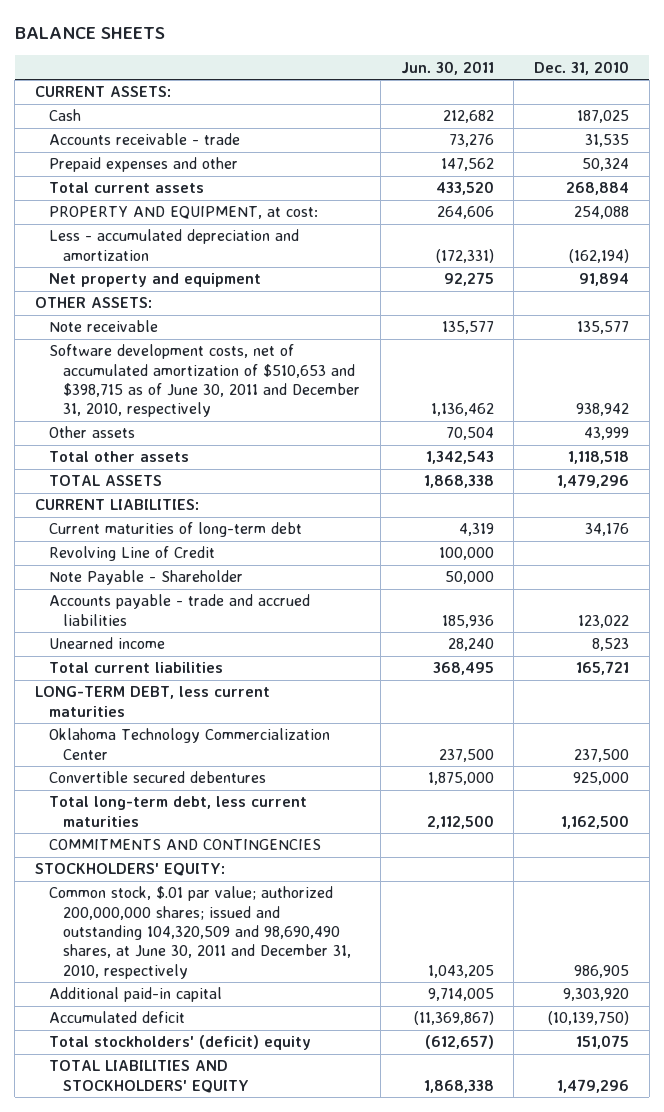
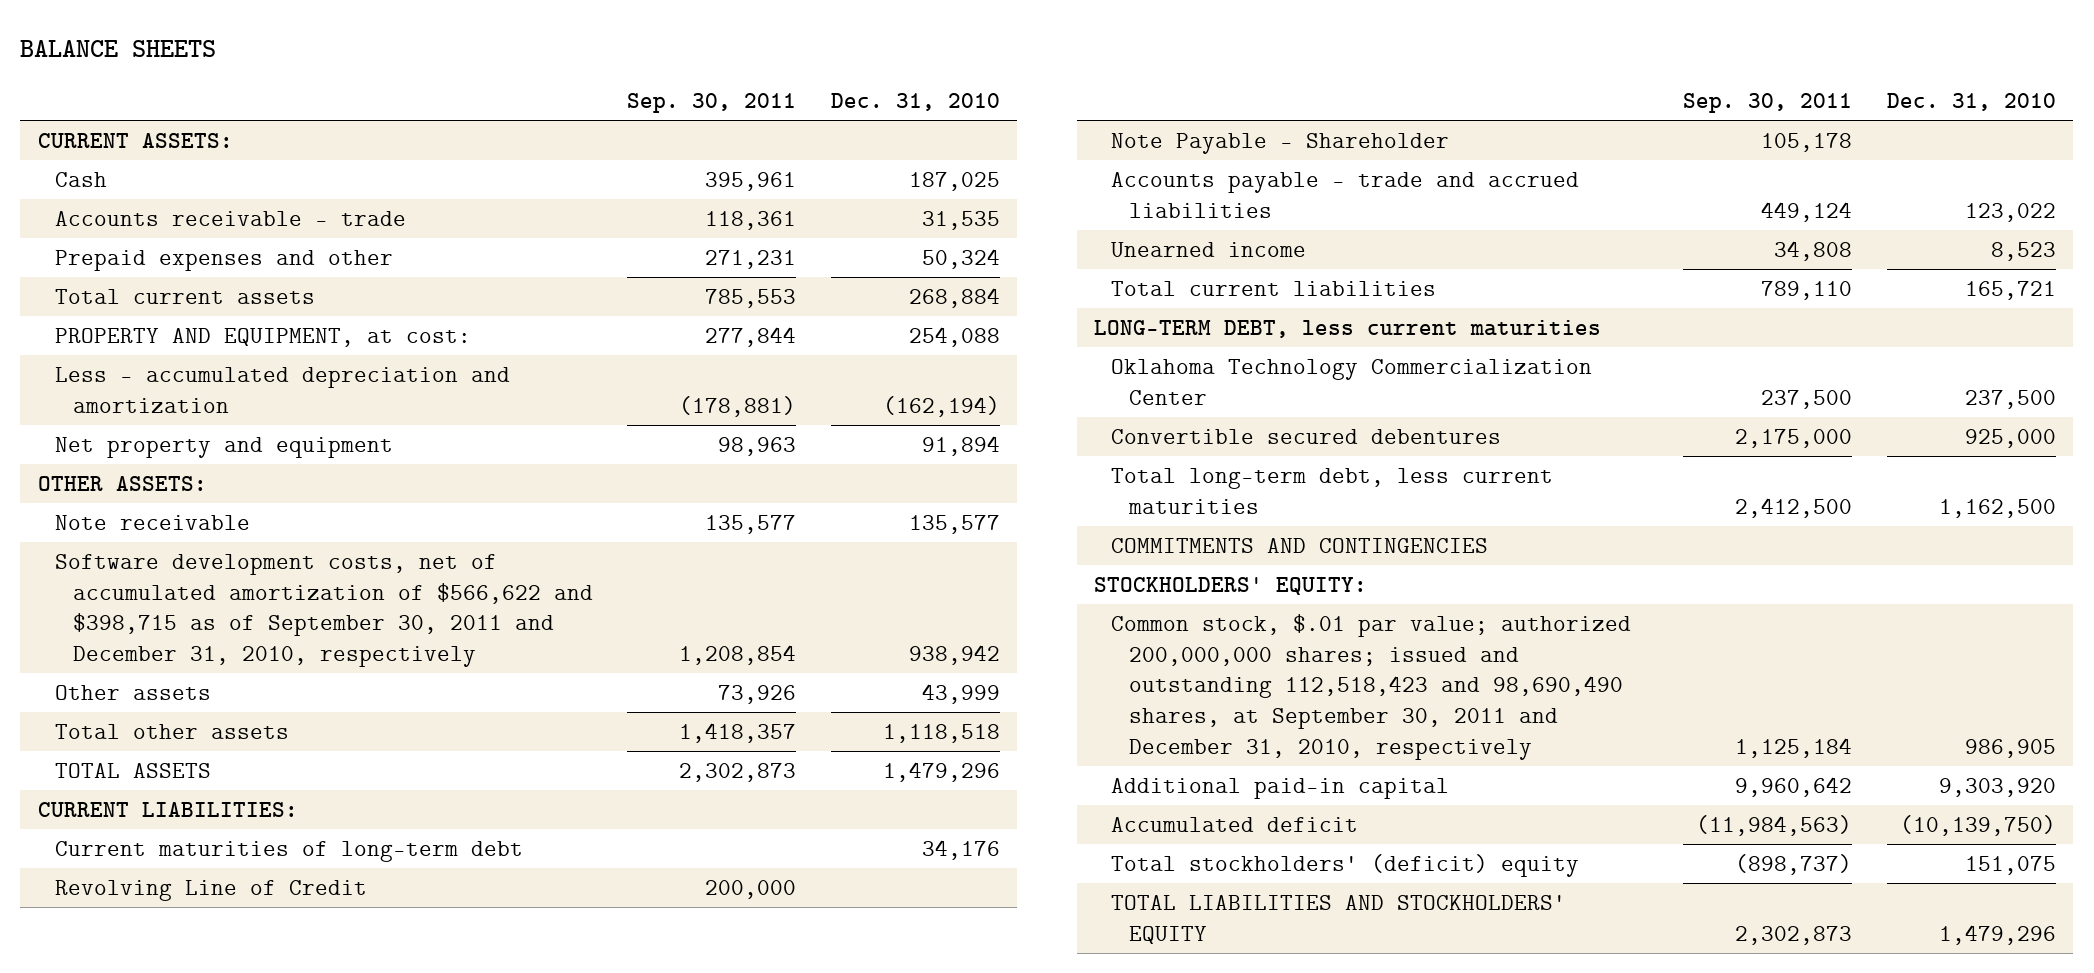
- | Jun. 30, 2011 | Dec. 31, 2010
+ | Sep. 30, 2011 | Dec. 31, 2010
- Software development costs, net of accumulated amortization of $510,653 and $398,715 as of June 30, 2011 and December 31, 2010, respectively | 1,136,462 | 938,942
+ Software development costs, net of accumulated amortization of $566,622 and $398,715 as of September 30, 2011 and December 31, 2010, respectively | 1,208,854 | 938,942
- Common stock, $.01 par value; authorized 200,000,000 shares; issued and outstanding 104,320,509 and 98,690,490 shares, at June 30, 2011 and December 31, 2010, respectively | 1,043,205 | 986,905
+ Common stock, $.01 par value; authorized 200,000,000 shares; issued and outstanding 112,518,423 and 98,690,490 shares, at September 30, 2011 and December 31, 2010, respectively | 1,125,184 | 986,905

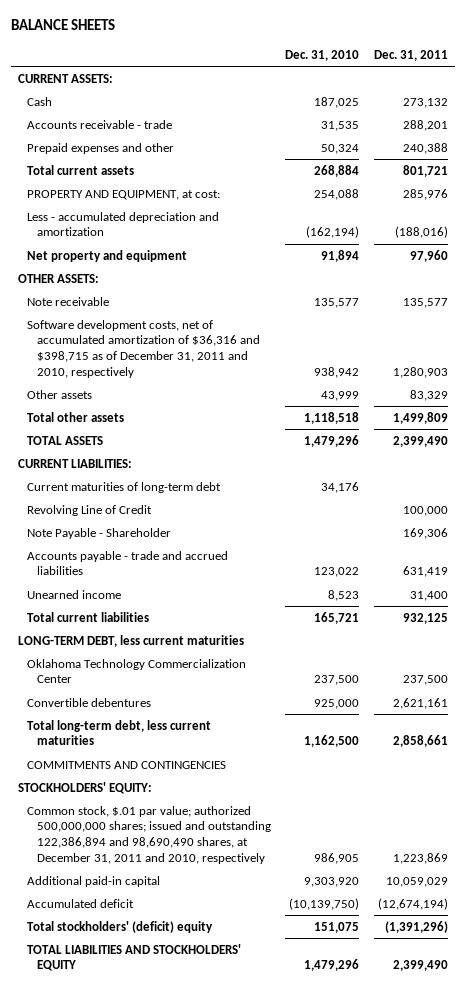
- | Sep. 30, 2011 | Dec. 31, 2010
+ | Dec. 31, 2010 | Dec. 31, 2011
- Software development costs, net of accumulated amortization of $566,622 and $398,715 as of September 30, 2011 and December 31, 2010, respectively | 1,208,854 | 938,942
+ Software development costs, net of accumulated amortization of $36,316 and $398,715 as of December 31, 2011 and 2010, respectively | 938,942 | 1,280,903
- Convertible secured debentures | 2,175,000 | 925,000
+ Convertible debentures | 925,000 | 2,621,161
- Common stock, $.01 par value; authorized 200,000,000 shares; issued and outstanding 112,518,423 and 98,690,490 shares, at September 30, 2011 and December 31, 2010, respectively | 1,125,184 | 986,905
+ Common stock, $.01 par value; authorized 500,000,000 shares; issued and outstanding 122,386,894 and 98,690,490 shares, at December 31, 2011 and 2010, respectively | 986,905 | 1,223,869

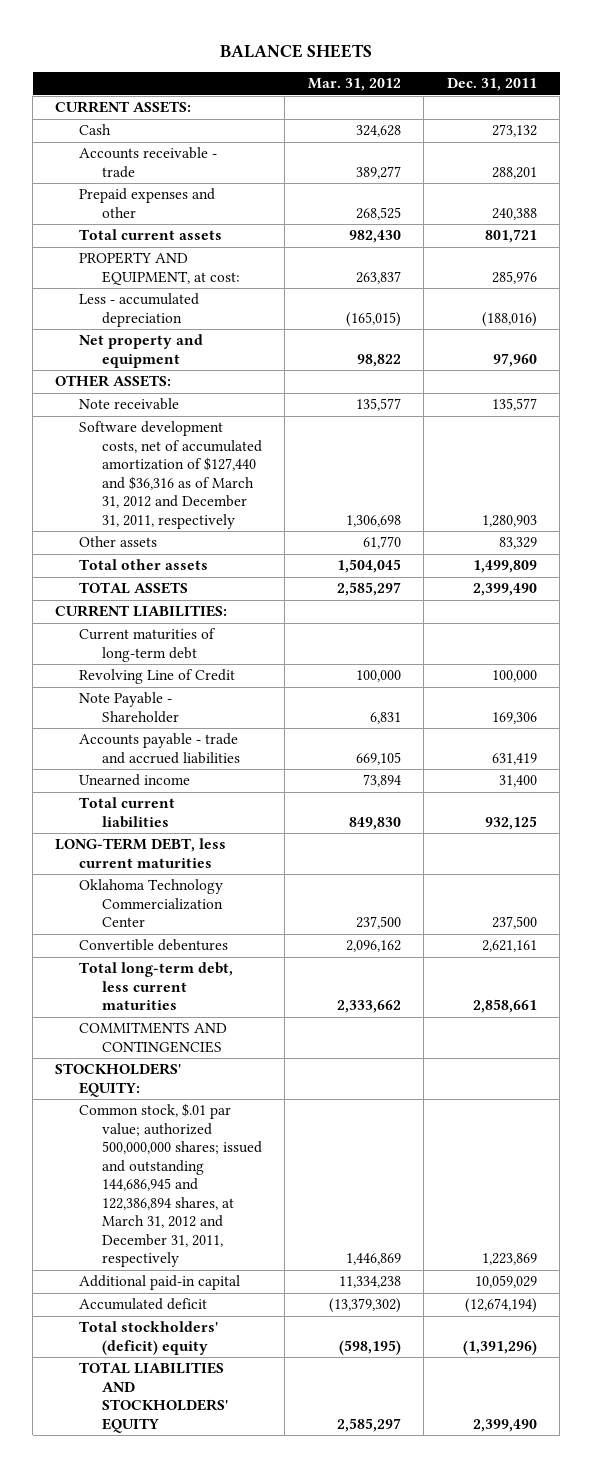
- | Dec. 31, 2010 | Dec. 31, 2011
+ | Mar. 31, 2012 | Dec. 31, 2011
- Less - accumulated depreciation and amortization | (162,194) | (188,016)
+ Less - accumulated depreciation | (165,015) | (188,016)
- Software development costs, net of accumulated amortization of $36,316 and $398,715 as of December 31, 2011 and 2010, respectively | 938,942 | 1,280,903
+ Software development costs, net of accumulated amortization of $127,440 and $36,316 as of March 31, 2012 and December 31, 2011, respectively | 1,306,698 | 1,280,903
- Common stock, $.01 par value; authorized 500,000,000 shares; issued and outstanding 122,386,894 and 98,690,490 shares, at December 31, 2011 and 2010, respectively | 986,905 | 1,223,869
+ Common stock, $.01 par value; authorized 500,000,000 shares; issued and outstanding 144,686,945 and 122,386,894 shares, at March 31, 2012 and December 31, 2011, respectively | 1,446,869 | 1,223,869

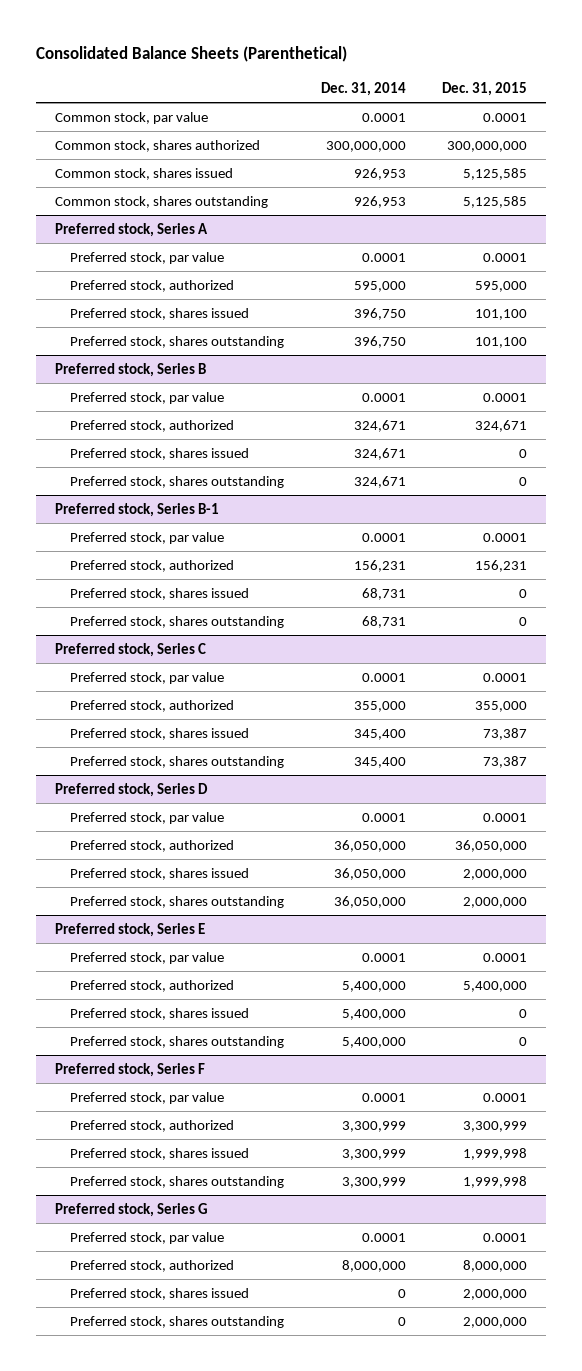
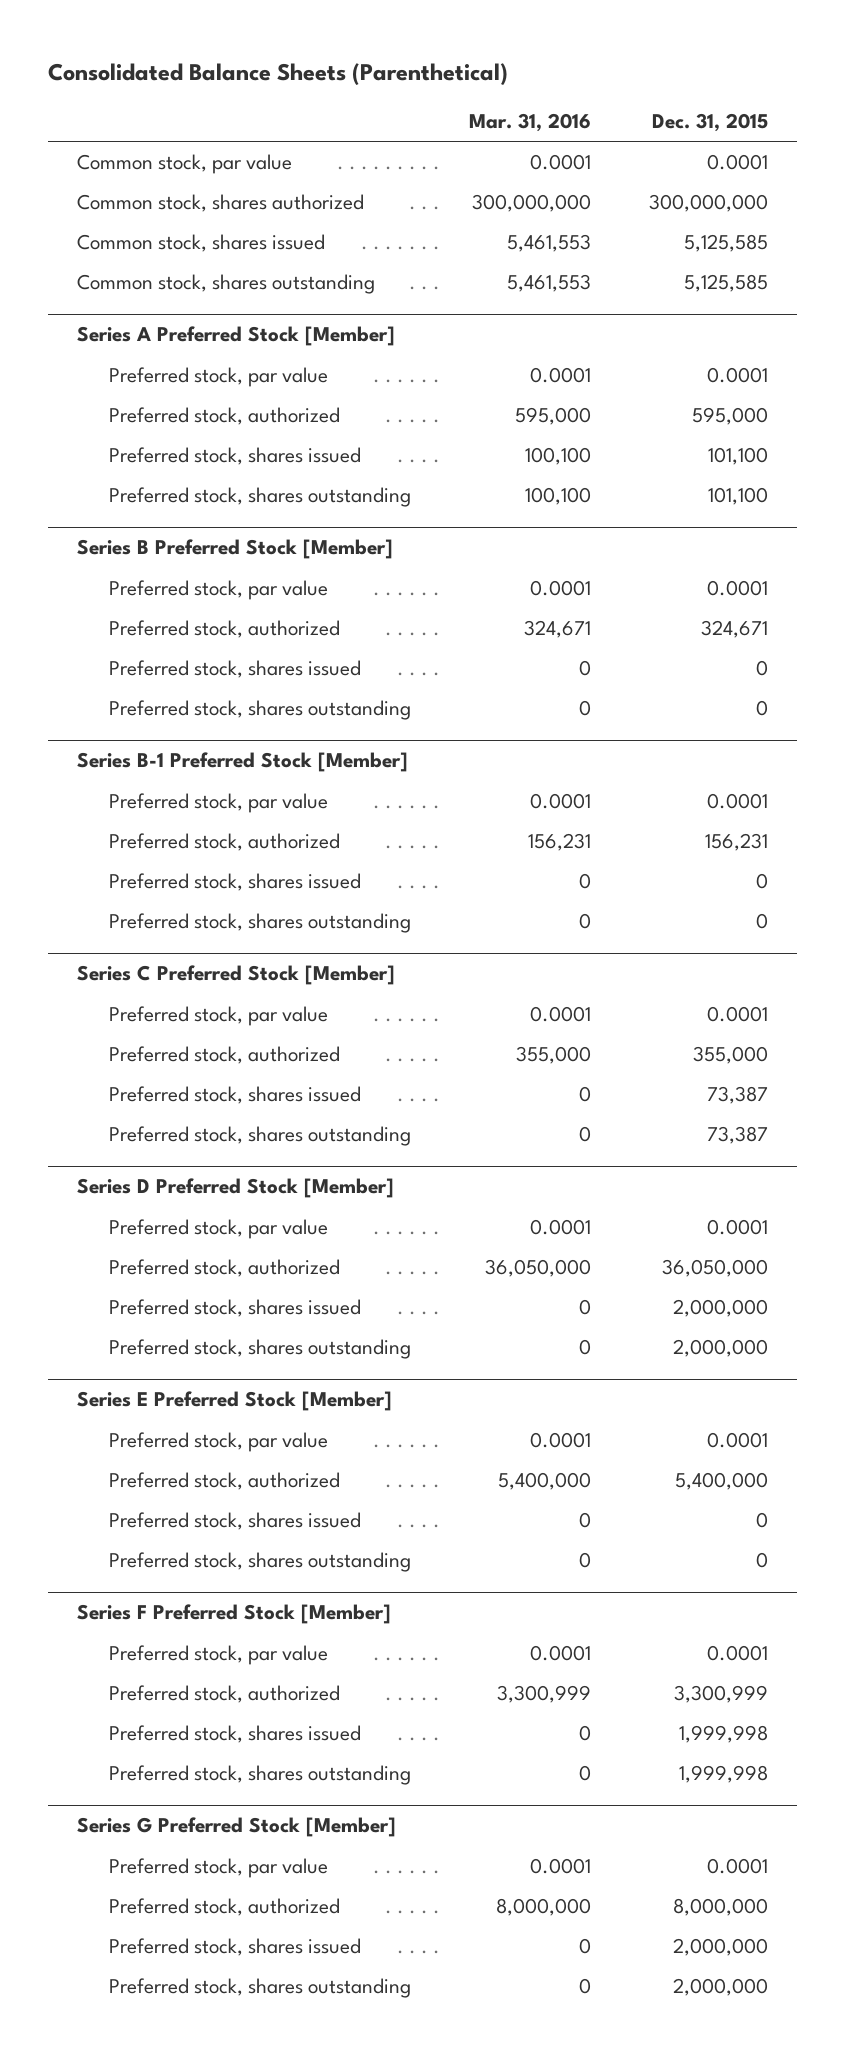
- | Dec. 31, 2014 | Dec. 31, 2015
+ | Mar. 31, 2016 | Dec. 31, 2015
- Preferred stock, Series A
+ Series A Preferred Stock [Member]
- Preferred stock, Series B
+ Series B Preferred Stock [Member]
- Preferred stock, Series B-1
+ Series B-1 Preferred Stock [Member]
- Preferred stock, Series C
+ Series C Preferred Stock [Member]
- Preferred stock, Series D
+ Series D Preferred Stock [Member]
- Preferred stock, Series E
+ Series E Preferred Stock [Member]
- Preferred stock, Series F
+ Series F Preferred Stock [Member]
- Preferred stock, Series G
+ Series G Preferred Stock [Member]

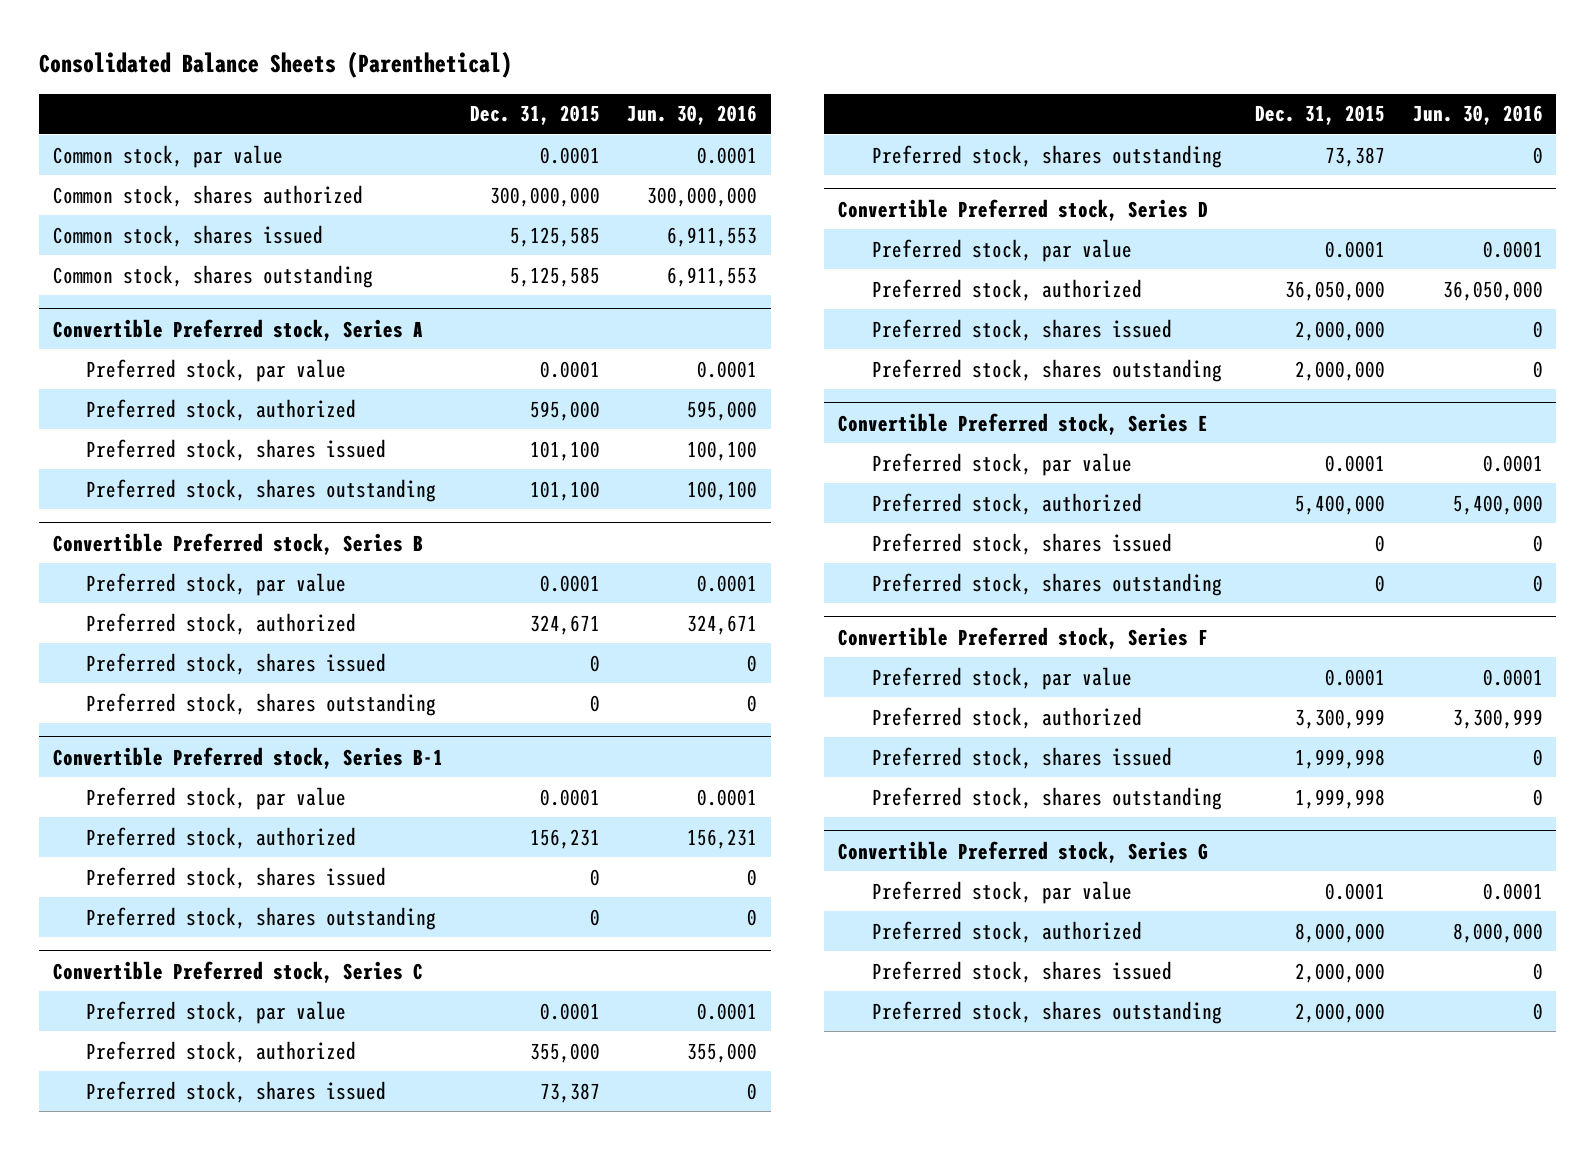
- | Mar. 31, 2016 | Dec. 31, 2015
+ | Dec. 31, 2015 | Jun. 30, 2016
- Series A Preferred Stock [Member]
+ Convertible Preferred stock, Series A
- Series B Preferred Stock [Member]
+ Convertible Preferred stock, Series B
- Series B-1 Preferred Stock [Member]
+ Convertible Preferred stock, Series B-1
- Series C Preferred Stock [Member]
+ Convertible Preferred stock, Series C
- Series D Preferred Stock [Member]
+ Convertible Preferred stock, Series D
- Series E Preferred Stock [Member]
+ Convertible Preferred stock, Series E
- Series F Preferred Stock [Member]
+ Convertible Preferred stock, Series F
- Series G Preferred Stock [Member]
+ Convertible Preferred stock, Series G

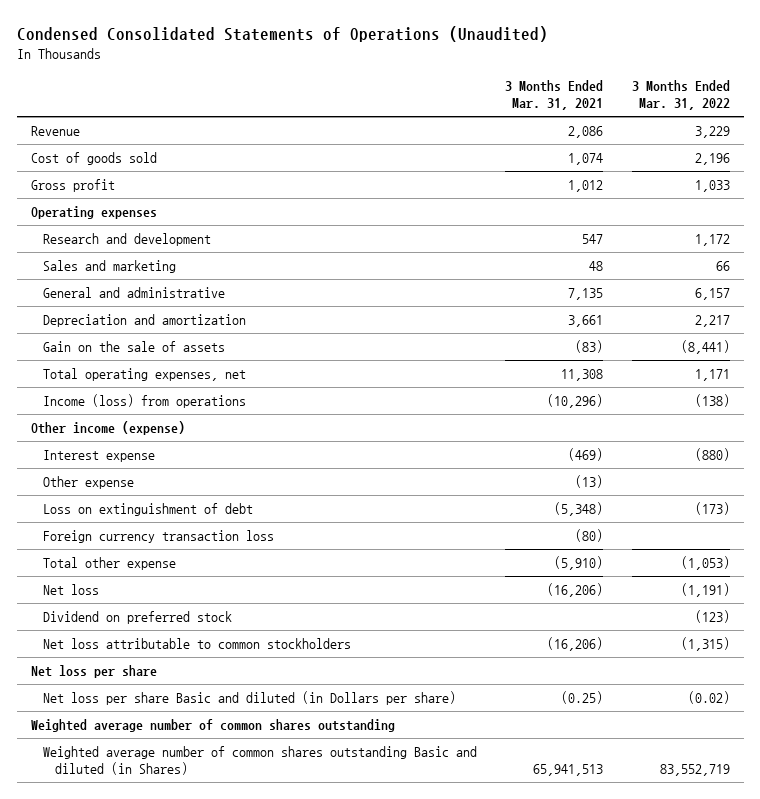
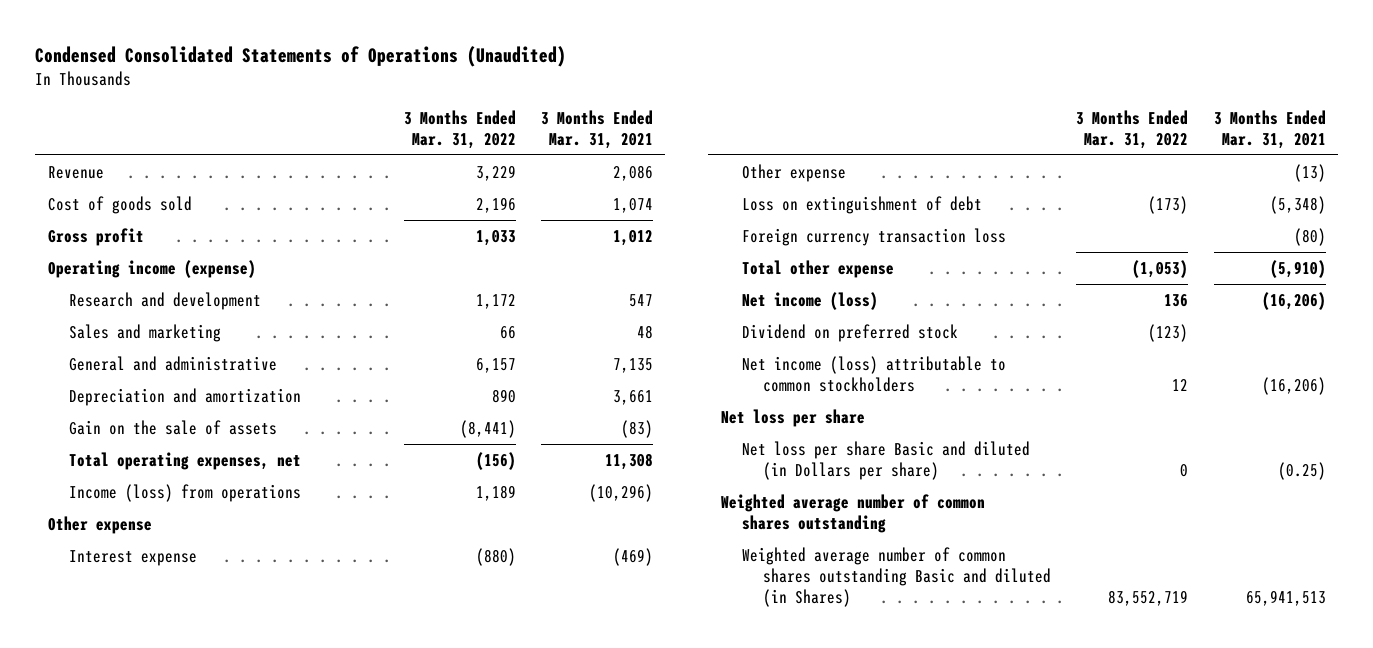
- | 3 Months Ended Mar. 31, 2021 | 3 Months Ended Mar. 31, 2022
+ | 3 Months Ended Mar. 31, 2022 | 3 Months Ended Mar. 31, 2021
- Operating expenses
+ Operating income (expense)
- Depreciation and amortization | 3,661 | 2,217
+ Depreciation and amortization | 890 | 3,661
- Total operating expenses, net | 11,308 | 1,171
- Income (loss) from operations | (10,296) | (138)
- Other income (expense)
+ Total operating expenses, net | (156) | 11,308
+ Income (loss) from operations | 1,189 | (10,296)
+ Other expense
- Net loss | (16,206) | (1,191)
+ Net income (loss) | 136 | (16,206)
- Net loss attributable to common stockholders | (16,206) | (1,315)
+ Net income (loss) attributable to common stockholders | 12 | (16,206)
- Net loss per share Basic and diluted (in Dollars per share) | (0.25) | (0.02)
+ Net loss per share Basic and diluted (in Dollars per share) | 0 | (0.25)

